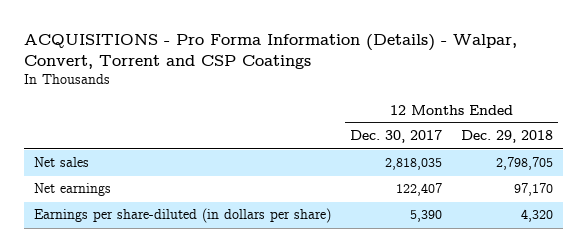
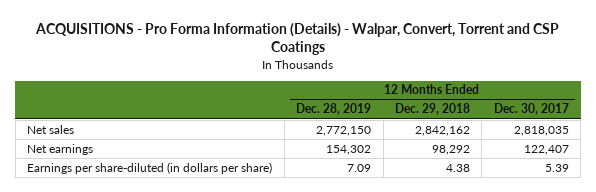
- | 12 Months Ended Dec. 30, 2017 | 12 Months Ended Dec. 29, 2018
+ | 12 Months Ended Dec. 28, 2019 | 12 Months Ended Dec. 29, 2018 | 12 Months Ended Dec. 30, 2017
- Net sales | 2,818,035 | 2,798,705
- Net earnings | 122,407 | 97,170
- Earnings per share-diluted (in dollars per share) | 5,390 | 4,320
+ Net sales | 2,772,150 | 2,842,162 | 2,818,035
+ Net earnings | 154,302 | 98,292 | 122,407
+ Earnings per share-diluted (in dollars per share) | 7.09 | 4.38 | 5.39

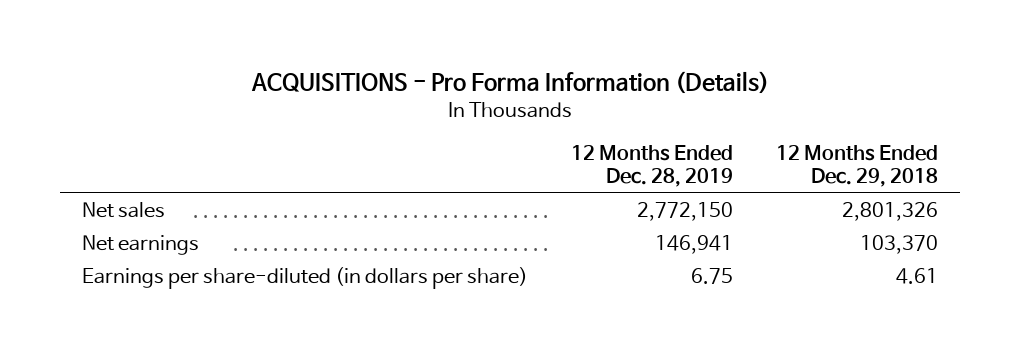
- ACQUISITIONS - Pro Forma Information (Details) - Walpar, Convert, Torrent and CSP Coatings
+ ACQUISITIONS - Pro Forma Information (Details)
- | 12 Months Ended Dec. 28, 2019 | 12 Months Ended Dec. 29, 2018 | 12 Months Ended Dec. 30, 2017
+ | 12 Months Ended Dec. 28, 2019 | 12 Months Ended Dec. 29, 2018
- Net sales | 2,772,150 | 2,842,162 | 2,818,035
- Net earnings | 154,302 | 98,292 | 122,407
- Earnings per share-diluted (in dollars per share) | 7.09 | 4.38 | 5.39
+ Net sales | 2,772,150 | 2,801,326
+ Net earnings | 146,941 | 103,370
+ Earnings per share-diluted (in dollars per share) | 6.75 | 4.61

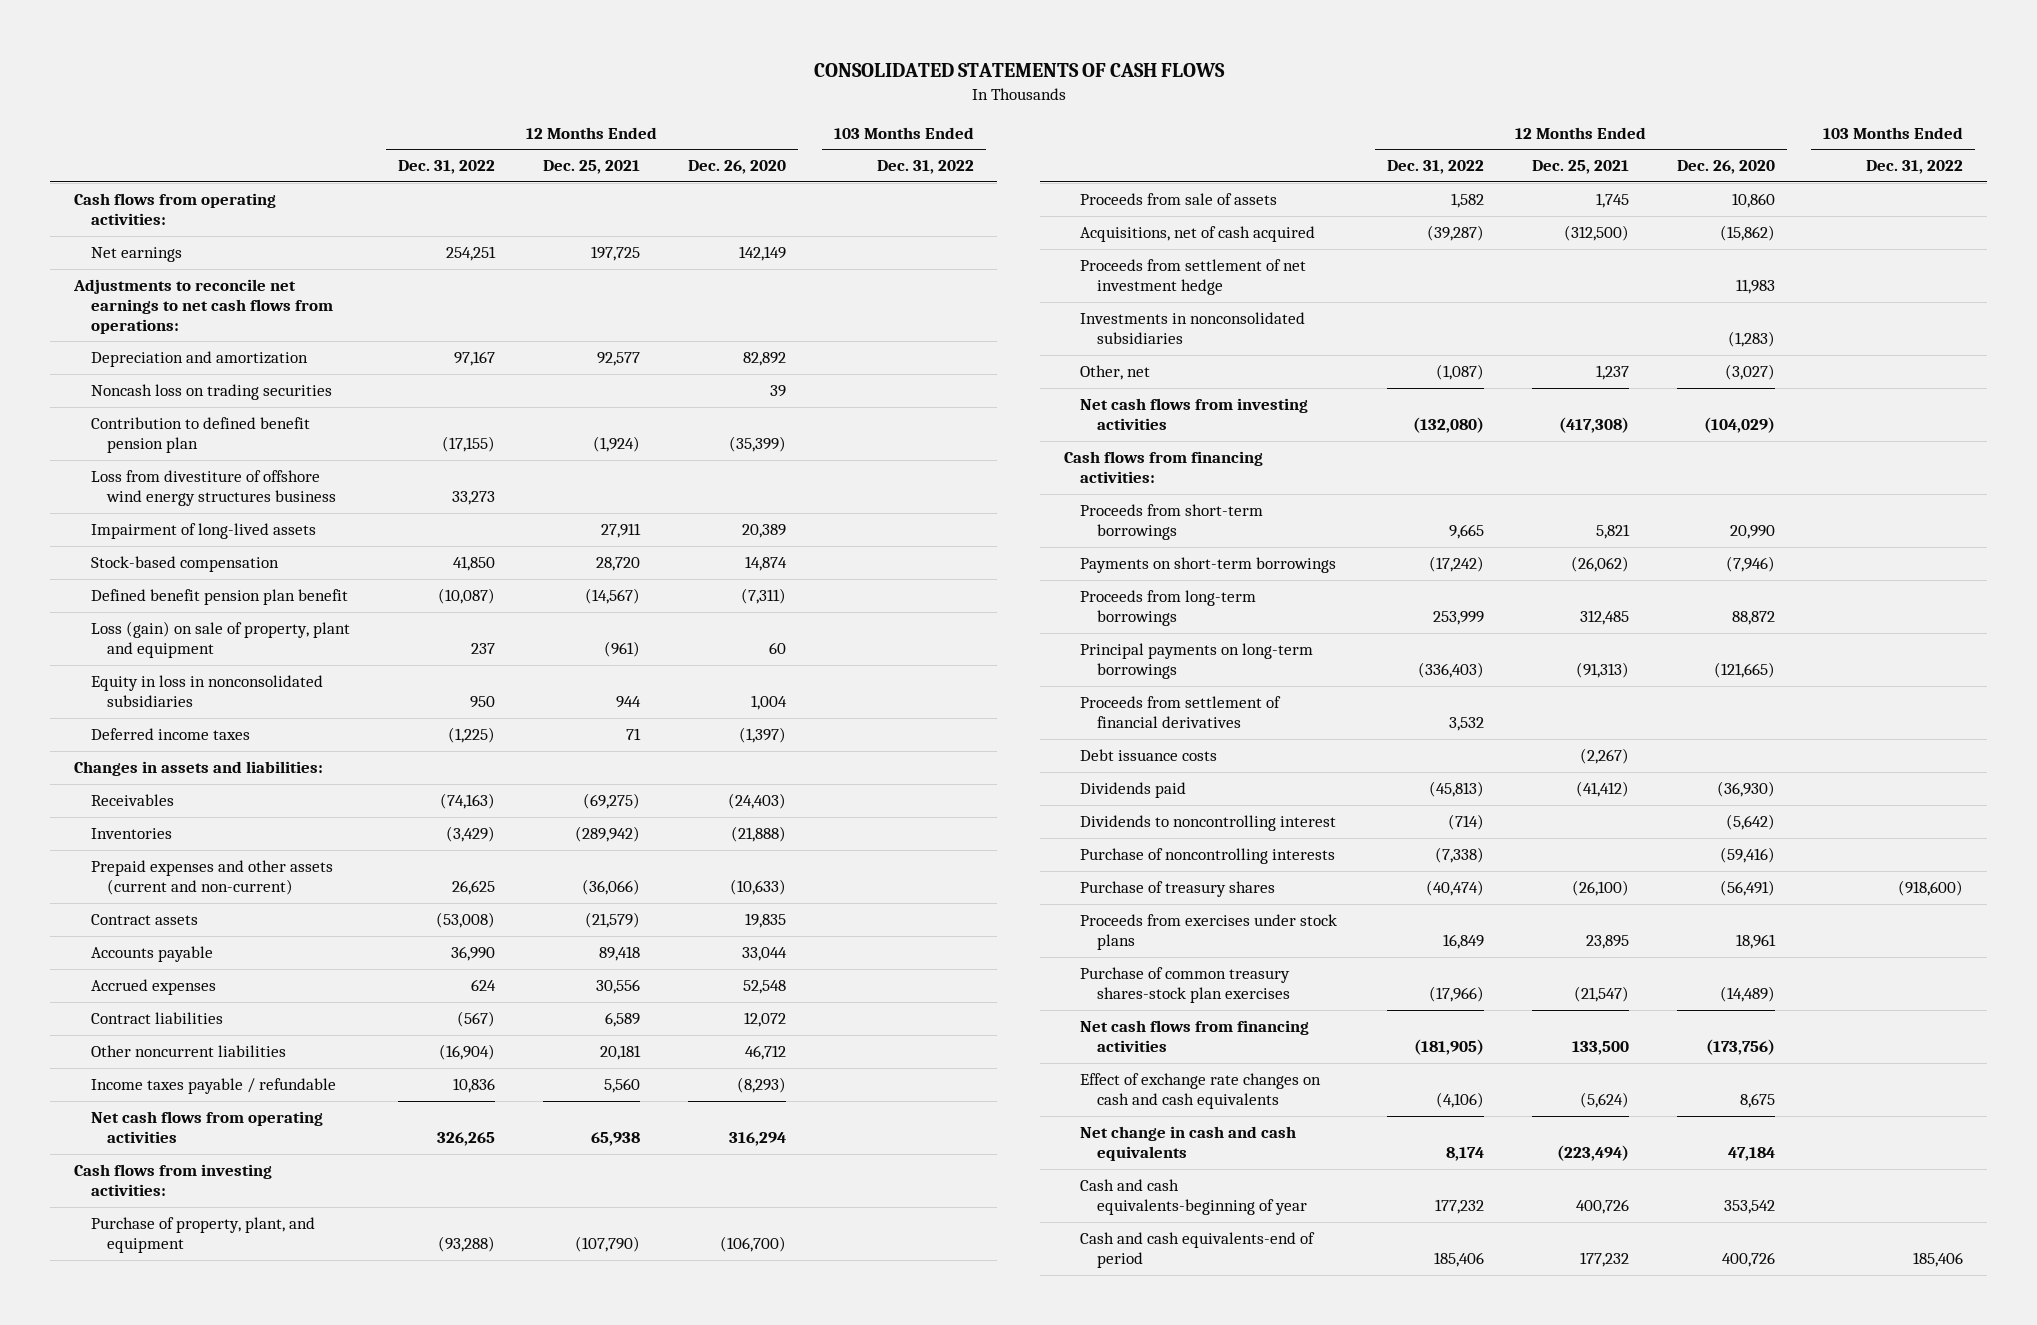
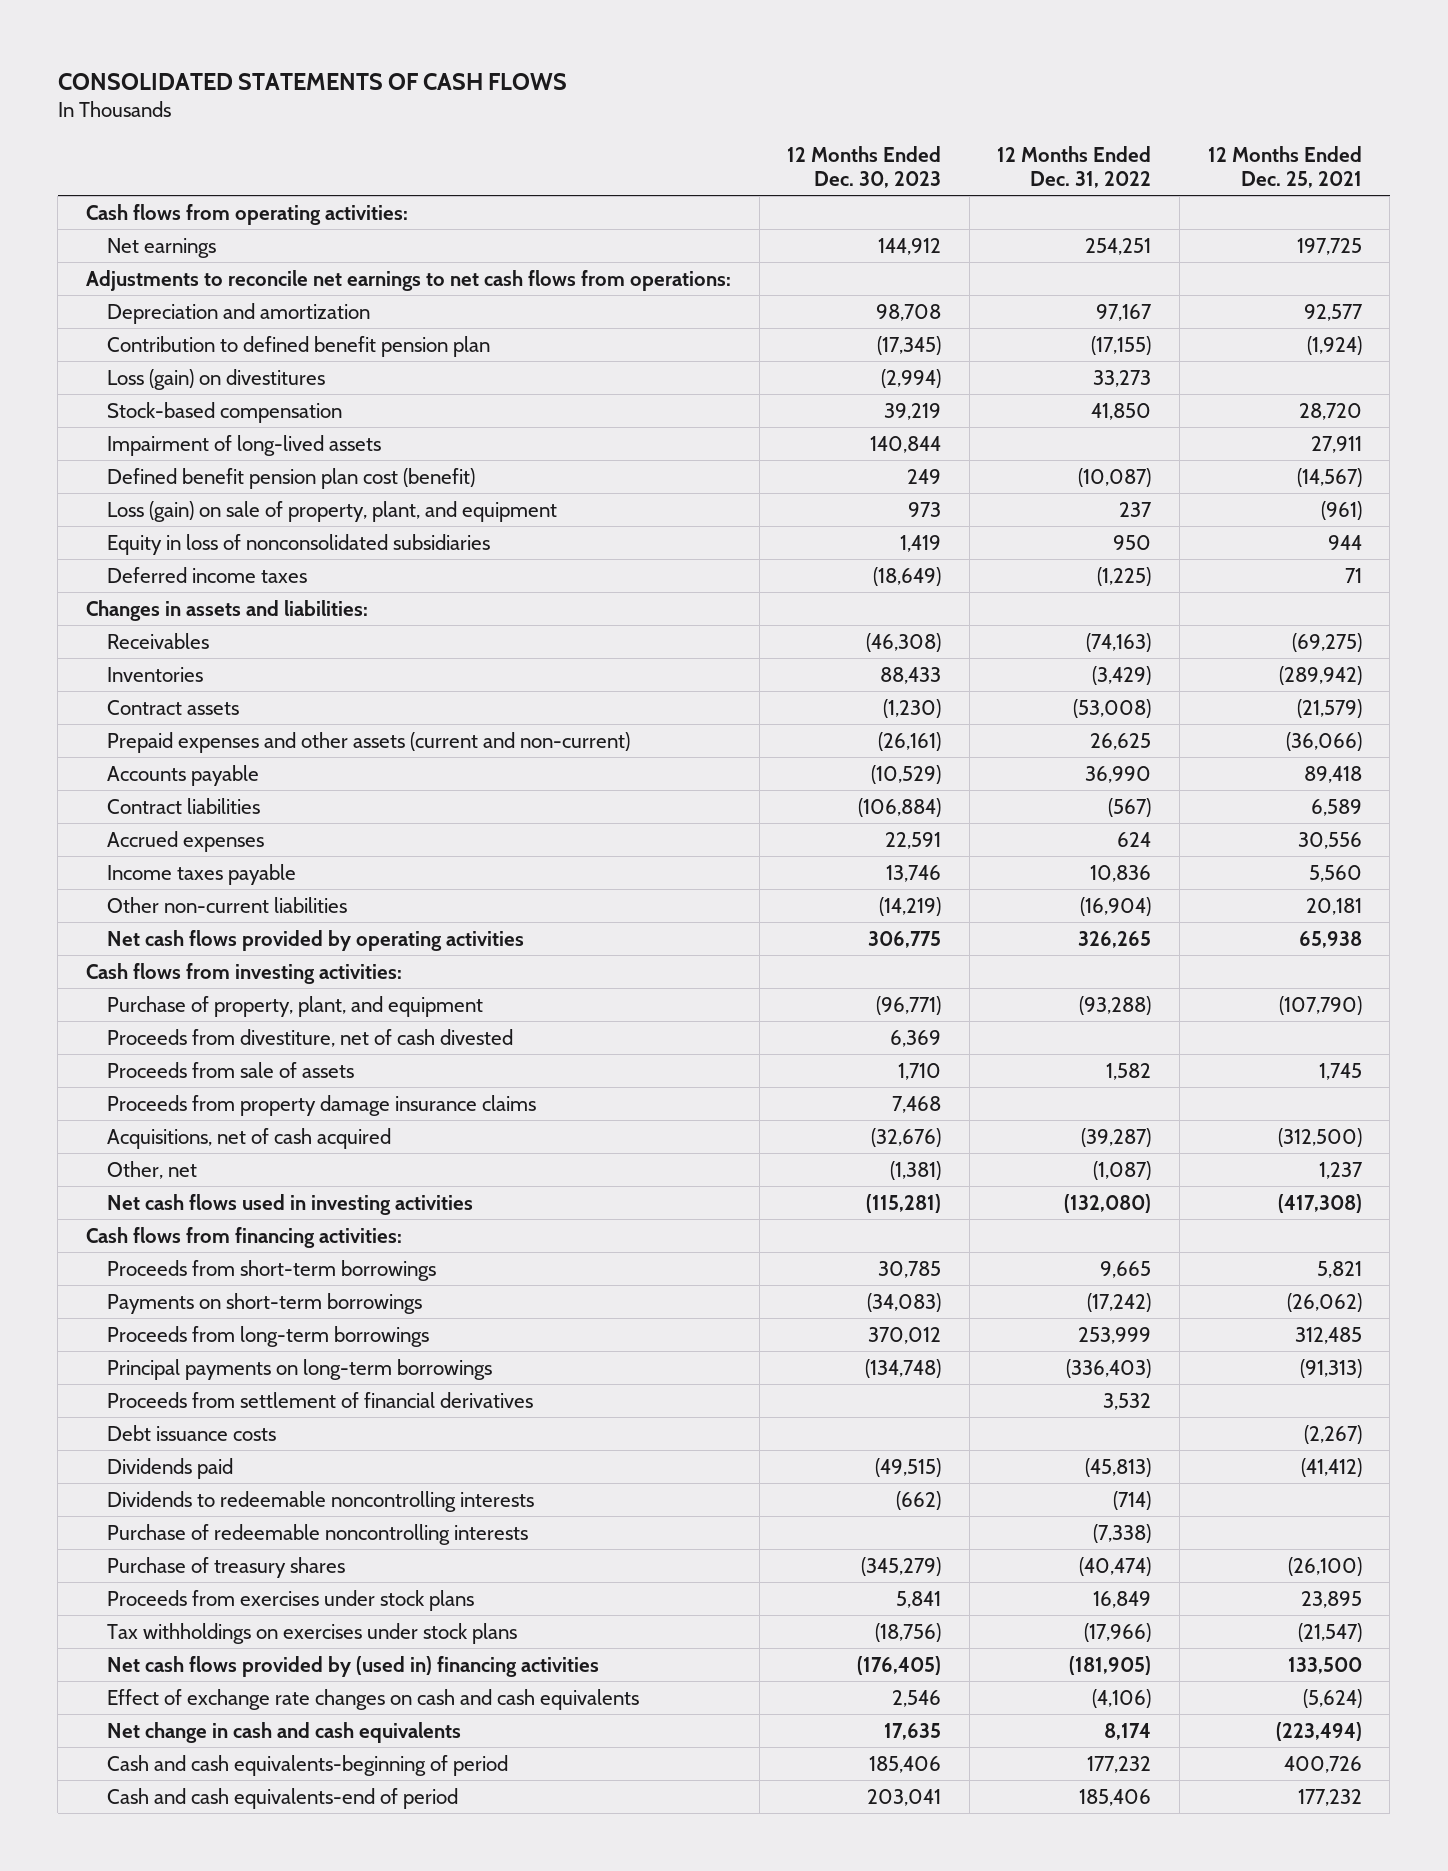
- | 12 Months Ended Dec. 31, 2022 | 12 Months Ended Dec. 25, 2021 | 12 Months Ended Dec. 26, 2020 | 103 Months Ended Dec. 31, 2022
+ | 12 Months Ended Dec. 30, 2023 | 12 Months Ended Dec. 31, 2022 | 12 Months Ended Dec. 25, 2021
- Noncash loss on trading securities | | | 39 |
- Loss from divestiture of offshore wind energy structures business | 33,273 | | |
+ Loss (gain) on divestitures | (2,994) | 33,273 |
- Defined benefit pension plan benefit | (10,087) | (14,567) | (7,311) |
- Loss (gain) on sale of property, plant and equipment | 237 | (961) | 60 |
- Equity in loss in nonconsolidated subsidiaries | 950 | 944 | 1,004 |
moved down: Impairment of long-lived assets | 140,844 | | 27,911
+ Defined benefit pension plan cost (benefit) | 249 | (10,087) | (14,567)
+ Loss (gain) on sale of property, plant, and equipment | 973 | 237 | (961)
+ Equity in loss of nonconsolidated subsidiaries | 1,419 | 950 | 944
moved down: Prepaid expenses and other assets (current and non-current) | (26,161) | 26,625 | (36,066)
- Other noncurrent liabilities | (16,904) | 20,181 | 46,712 |
- Income taxes payable / refundable | 10,836 | 5,560 | (8,293) |
- Net cash flows from operating activities | 326,265 | 65,938 | 316,294 |
moved down: Accrued expenses | 22,591 | 624 | 30,556
+ Income taxes payable | 13,746 | 10,836 | 5,560
+ Other non-current liabilities | (14,219) | (16,904) | 20,181
+ Net cash flows provided by operating activities | 306,775 | 326,265 | 65,938
+ Proceeds from divestiture, net of cash divested | 6,369 | |
+ Proceeds from property damage insurance claims | 7,468 | |
- Proceeds from settlement of net investment hedge | | | 11,983 |
- Investments in nonconsolidated subsidiaries | | | (1,283) |
- Net cash flows from investing activities | (132,080) | (417,308) | (104,029) |
+ Net cash flows used in investing activities | (115,281) | (132,080) | (417,308)
- Dividends to noncontrolling interest | (714) | | (5,642) |
- Purchase of noncontrolling interests | (7,338) | | (59,416) |
+ Dividends to redeemable noncontrolling interests | (662) | (714) |
+ Purchase of redeemable noncontrolling interests | | (7,338) |
- Purchase of common treasury shares-stock plan exercises | (17,966) | (21,547) | (14,489) |
- Net cash flows from financing activities | (181,905) | 133,500 | (173,756) |
+ Tax withholdings on exercises under stock plans | (18,756) | (17,966) | (21,547)
+ Net cash flows provided by (used in) financing activities | (176,405) | (181,905) | 133,500
- Cash and cash equivalents-beginning of year | 177,232 | 400,726 | 353,542 |
+ Cash and cash equivalents-beginning of period | 185,406 | 177,232 | 400,726

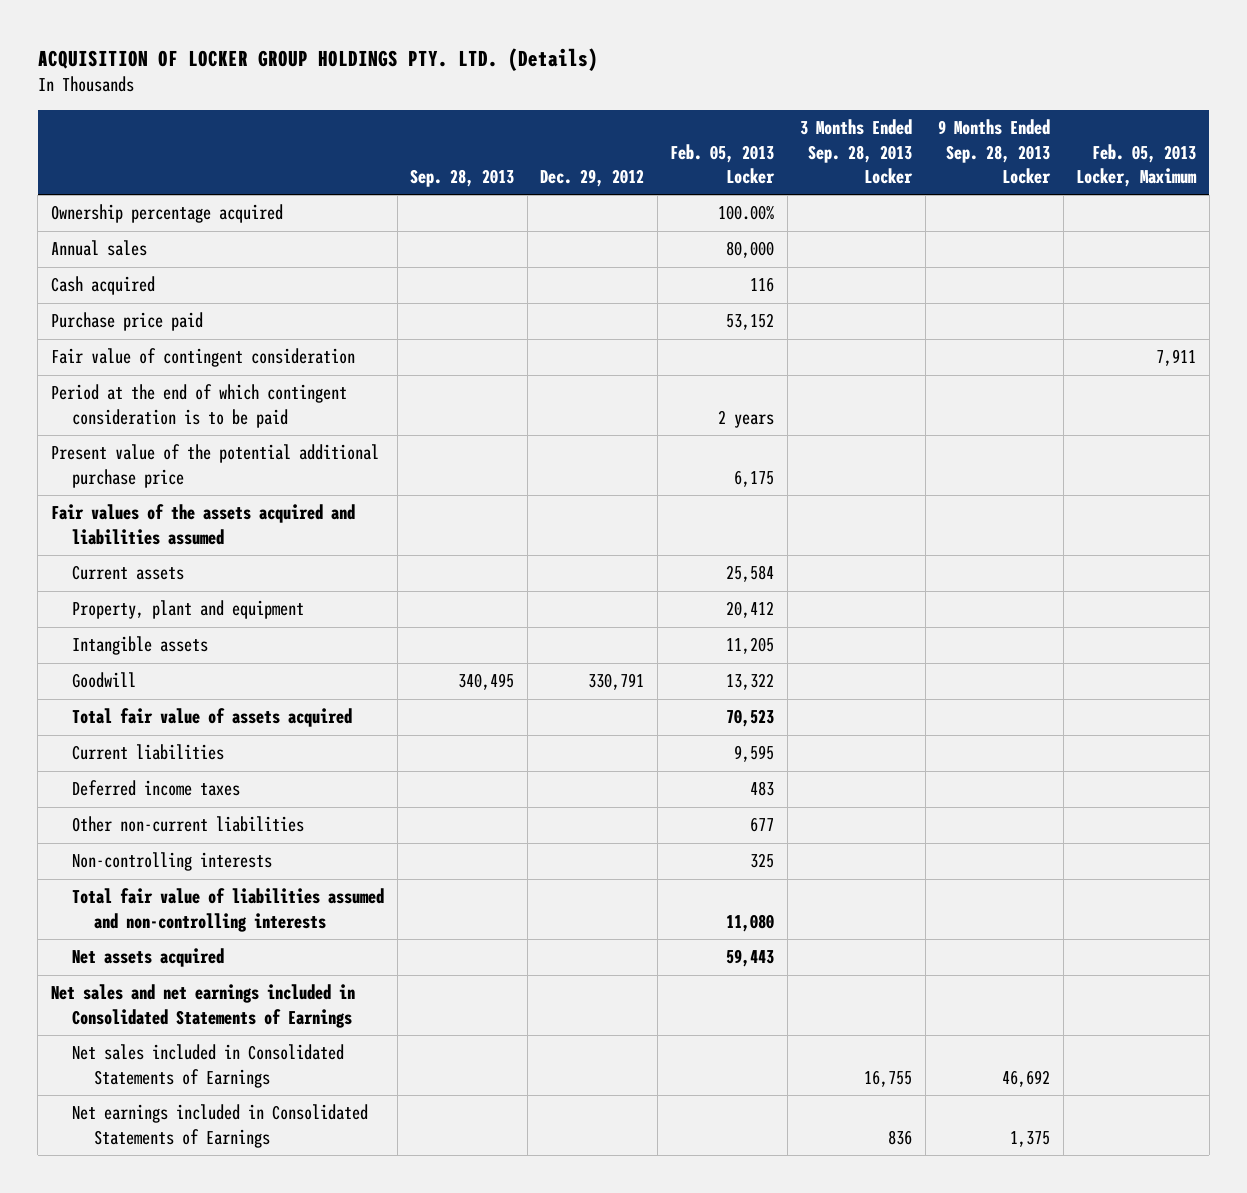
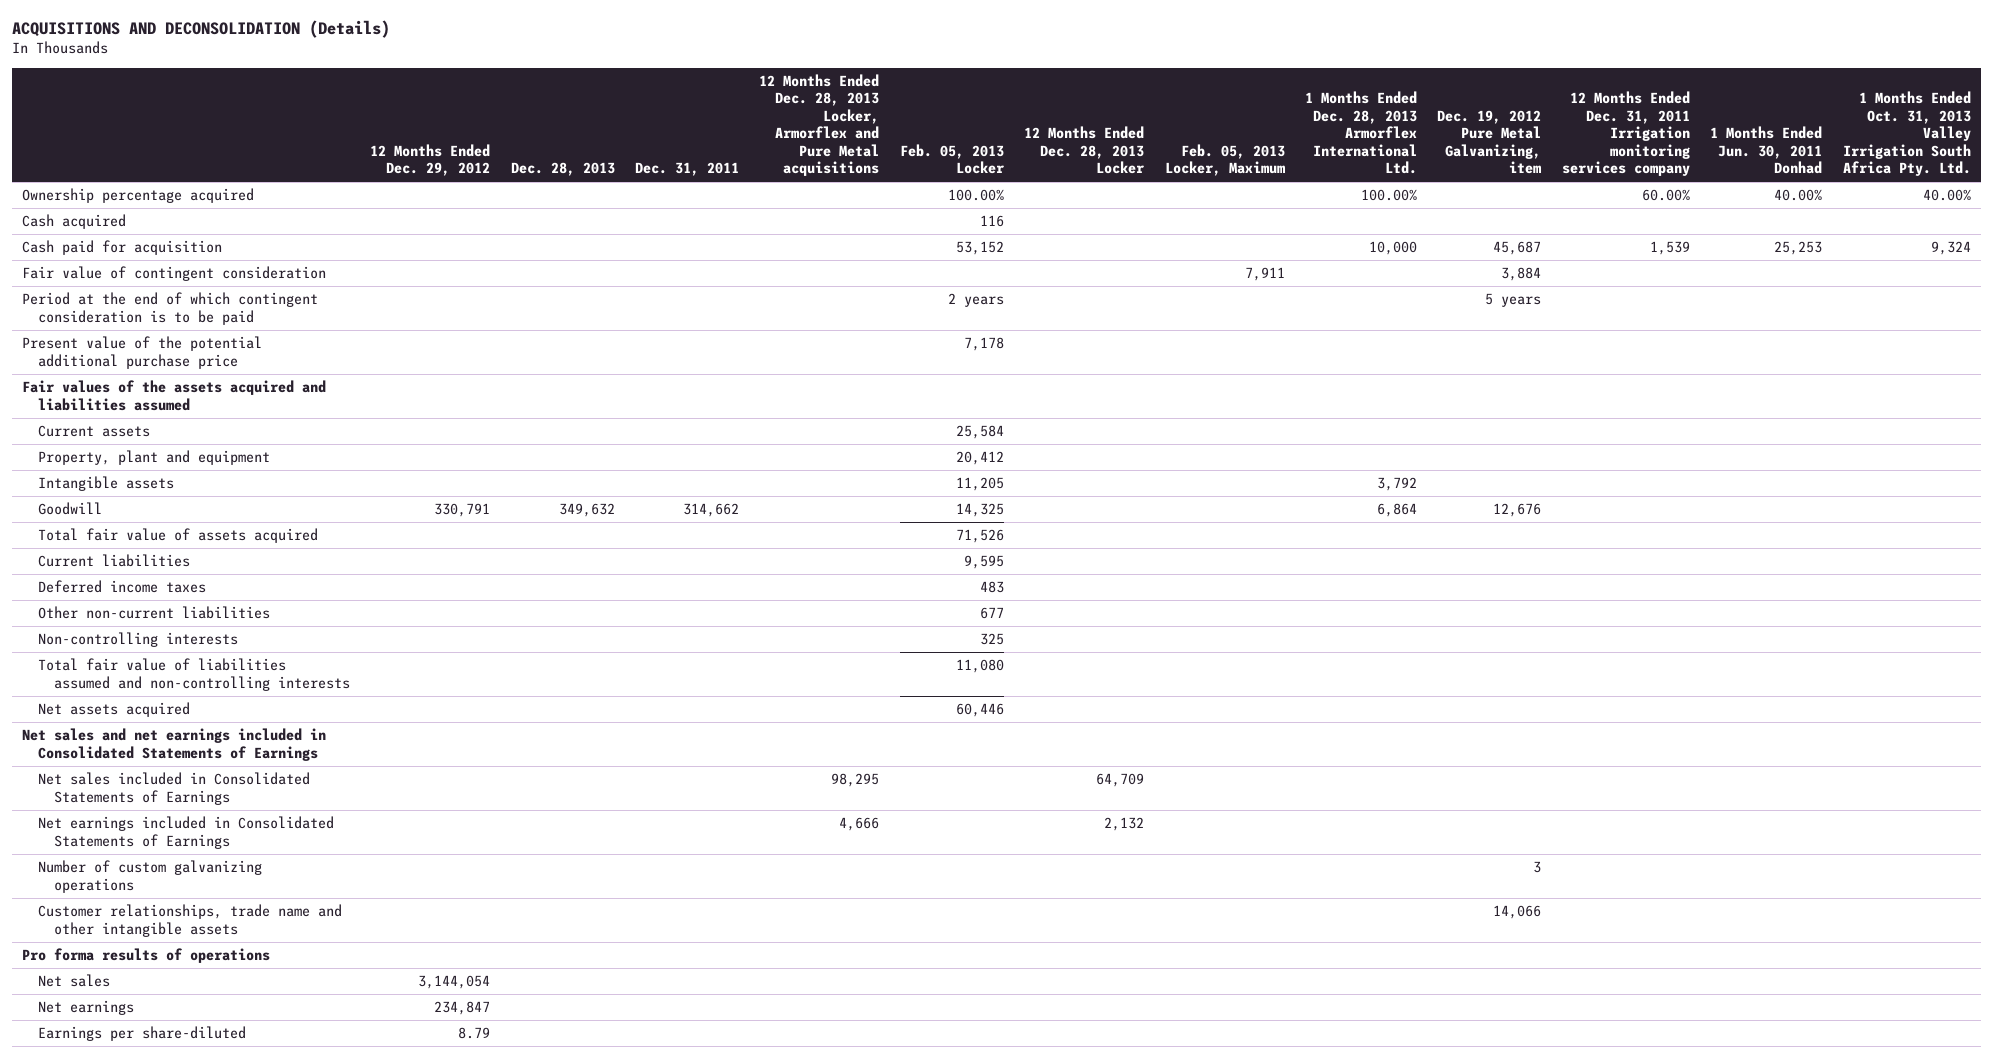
- ACQUISITION OF LOCKER GROUP HOLDINGS PTY. LTD. (Details)
+ ACQUISITIONS AND DECONSOLIDATION (Details)
- | Sep. 28, 2013 | Dec. 29, 2012 | Feb. 05, 2013 Locker | 3 Months Ended Sep. 28, 2013 Locker | 9 Months Ended Sep. 28, 2013 Locker | Feb. 05, 2013 Locker, Maximum
+ | 12 Months Ended Dec. 29, 2012 | Dec. 28, 2013 | Dec. 31, 2011 | 12 Months Ended Dec. 28, 2013 Locker, Armorflex and Pure Metal acquisitions | Feb. 05, 2013 Locker | 12 Months Ended Dec. 28, 2013 Locker | Feb. 05, 2013 Locker, Maximum | 1 Months Ended Dec. 28, 2013 Armorflex International Ltd. | Dec. 19, 2012 Pure Metal Galvanizing, item | 12 Months Ended Dec. 31, 2011 Irrigation monitoring services company | 1 Months Ended Jun. 30, 2011 Donhad | 1 Months Ended Oct. 31, 2013 Valley Irrigation South Africa Pty. Ltd.
- Annual sales | | | 80,000 | | |
- Purchase price paid | | | 53,152 | | |
+ Cash paid for acquisition | | | | | 53,152 | | | 10,000 | 45,687 | 1,539 | 25,253 | 9,324
- Present value of the potential additional purchase price | | | 6,175 | | |
+ Present value of the potential additional purchase price | | | | | 7,178 | | | | | | |
- Goodwill | 340,495 | 330,791 | 13,322 | | |
- Total fair value of assets acquired | | | 70,523 | | |
+ Goodwill | 330,791 | 349,632 | 314,662 | | 14,325 | | | 6,864 | 12,676 | | |
+ Total fair value of assets acquired | | | | | 71,526 | | | | | | |
- Net assets acquired | | | 59,443 | | |
+ Net assets acquired | | | | | 60,446 | | | | | | |
+ Number of custom galvanizing operations | | | | | | | | | 3 | | |
+ Customer relationships, trade name and other intangible assets | | | | | | | | | 14,066 | | |
+ Pro forma results of operations
+ Net sales | 3,144,054 | | | | | | | | | | |
+ Net earnings | 234,847 | | | | | | | | | | |
+ Earnings per share-diluted | 8.79 | | | | | | | | | | |

